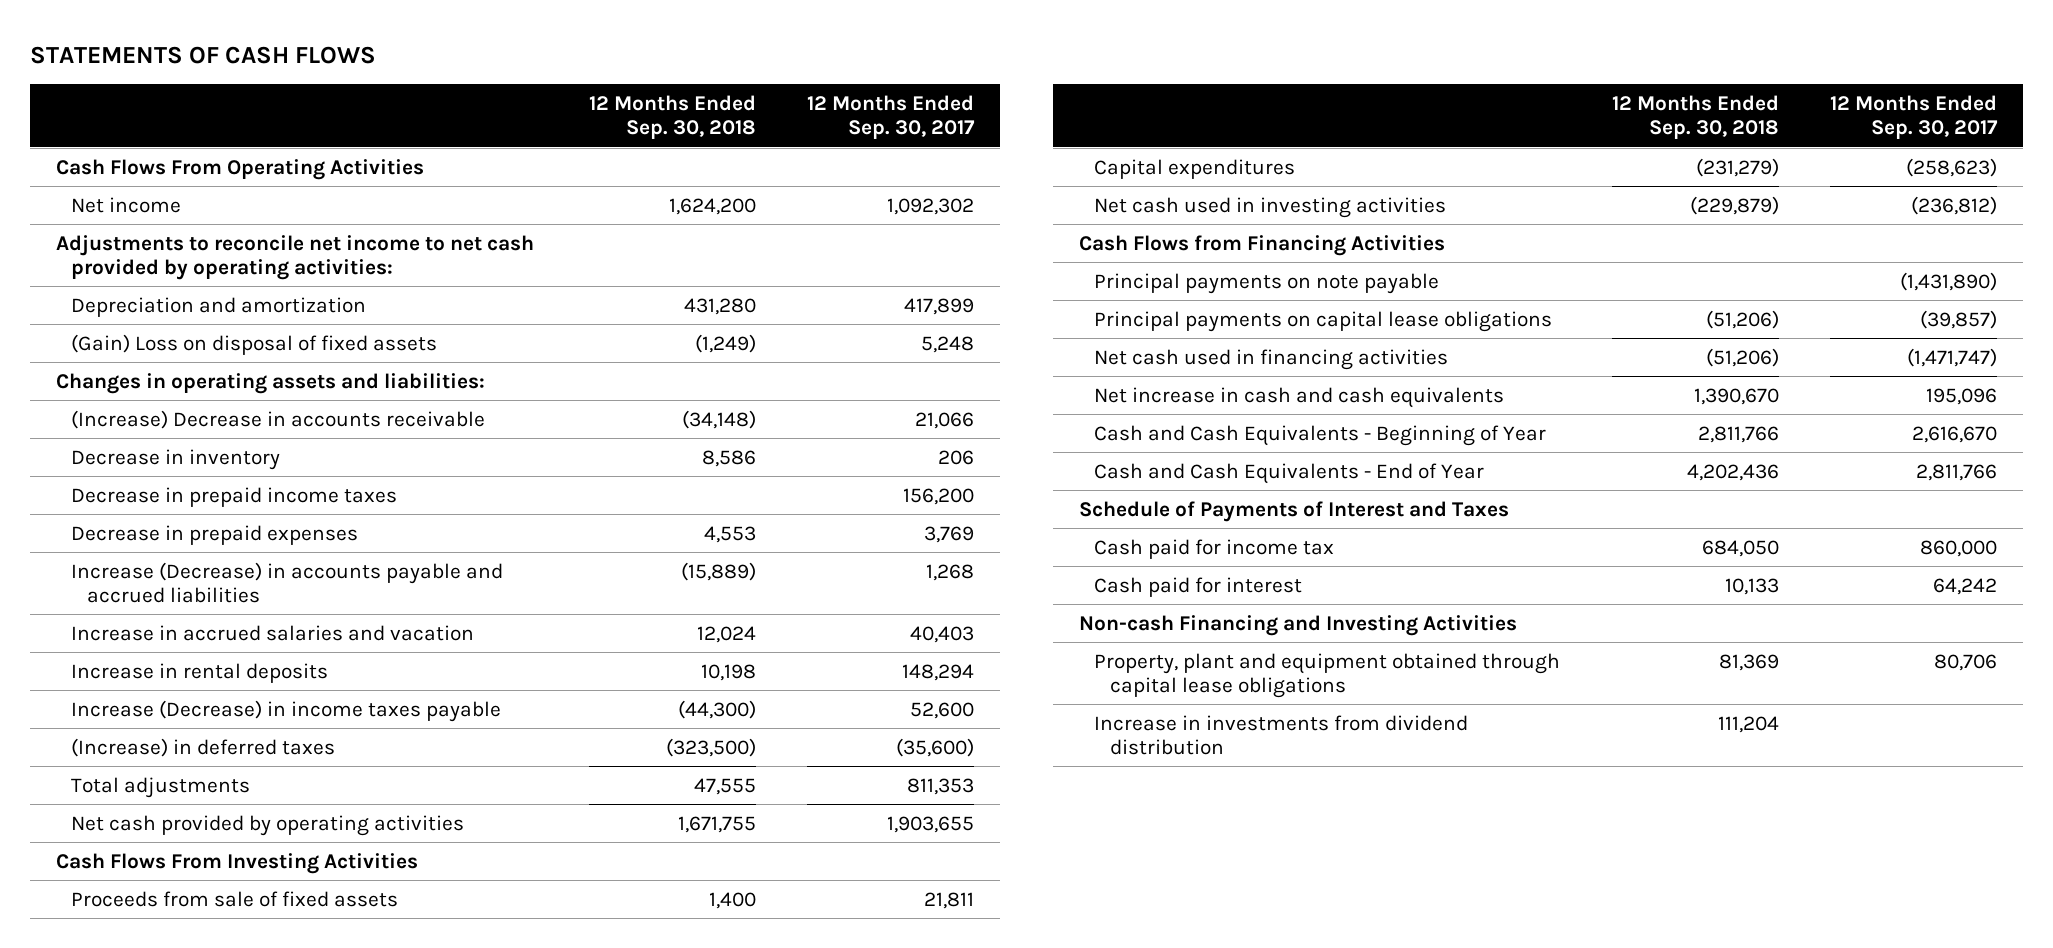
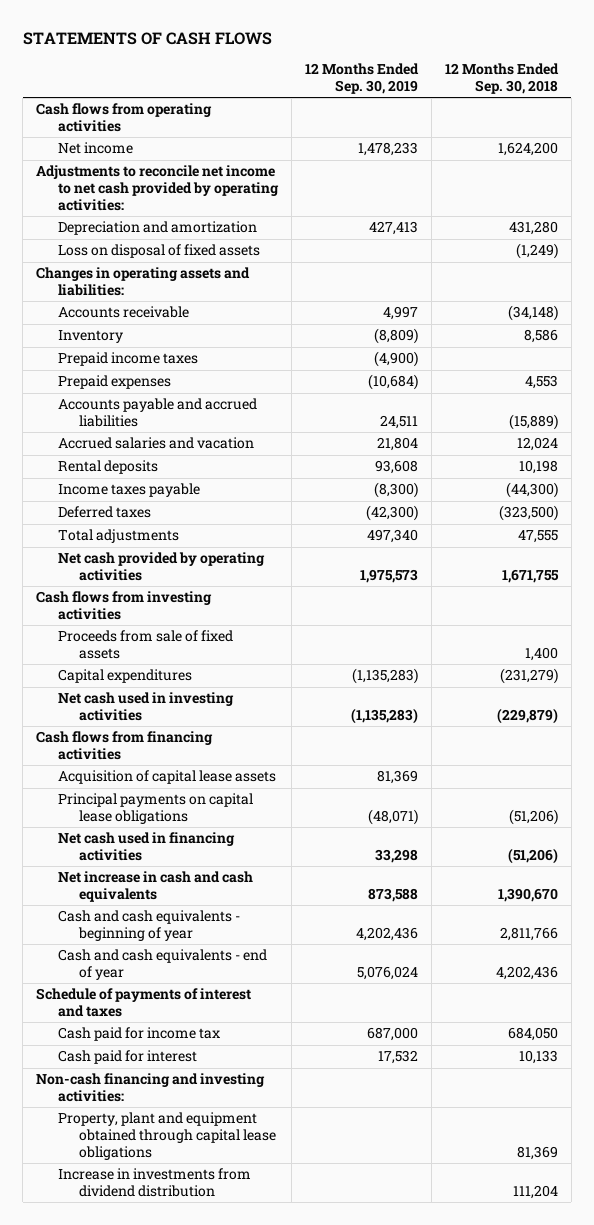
- | 12 Months Ended Sep. 30, 2018 | 12 Months Ended Sep. 30, 2017
+ | 12 Months Ended Sep. 30, 2019 | 12 Months Ended Sep. 30, 2018
- Cash Flows From Operating Activities
+ Cash flows from operating activities
- (Gain) Loss on disposal of fixed assets | (1,249) | 5,248
+ Loss on disposal of fixed assets | | (1,249)
- (Increase) Decrease in accounts receivable | (34,148) | 21,066
- Decrease in inventory | 8,586 | 206
- Decrease in prepaid income taxes | | 156,200
- Decrease in prepaid expenses | 4,553 | 3,769
- Increase (Decrease) in accounts payable and accrued liabilities | (15,889) | 1,268
- Increase in accrued salaries and vacation | 12,024 | 40,403
- Increase in rental deposits | 10,198 | 148,294
- Increase (Decrease) in income taxes payable | (44,300) | 52,600
- (Increase) in deferred taxes | (323,500) | (35,600)
+ Accounts receivable | 4,997 | (34,148)
+ Inventory | (8,809) | 8,586
+ Prepaid income taxes | (4,900) |
+ Prepaid expenses | (10,684) | 4,553
+ Accounts payable and accrued liabilities | 24,511 | (15,889)
+ Accrued salaries and vacation | 21,804 | 12,024
+ Rental deposits | 93,608 | 10,198
+ Income taxes payable | (8,300) | (44,300)
+ Deferred taxes | (42,300) | (323,500)
- Cash Flows From Investing Activities
+ Cash flows from investing activities
- Cash Flows from Financing Activities
- Principal payments on note payable | | (1,431,890)
+ Cash flows from financing activities
+ Acquisition of capital lease assets | 81,369 |
- Cash and Cash Equivalents - Beginning of Year | 2,811,766 | 2,616,670
- Cash and Cash Equivalents - End of Year | 4,202,436 | 2,811,766
- Schedule of Payments of Interest and Taxes
+ Cash and cash equivalents - beginning of year | 4,202,436 | 2,811,766
+ Cash and cash equivalents - end of year | 5,076,024 | 4,202,436
+ Schedule of payments of interest and taxes
- Non-cash Financing and Investing Activities
+ Non-cash financing and investing activities:

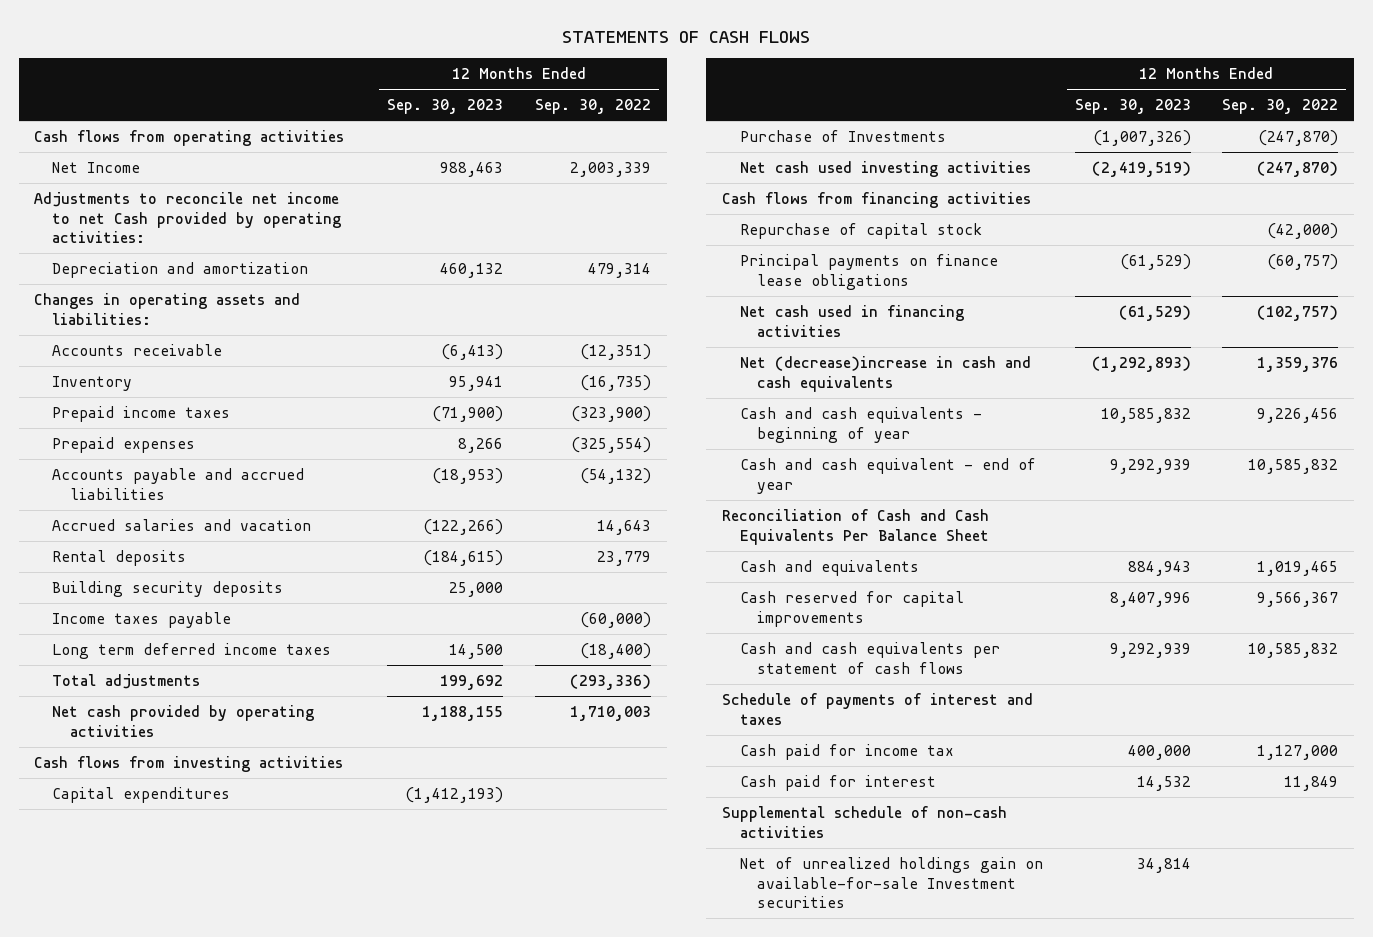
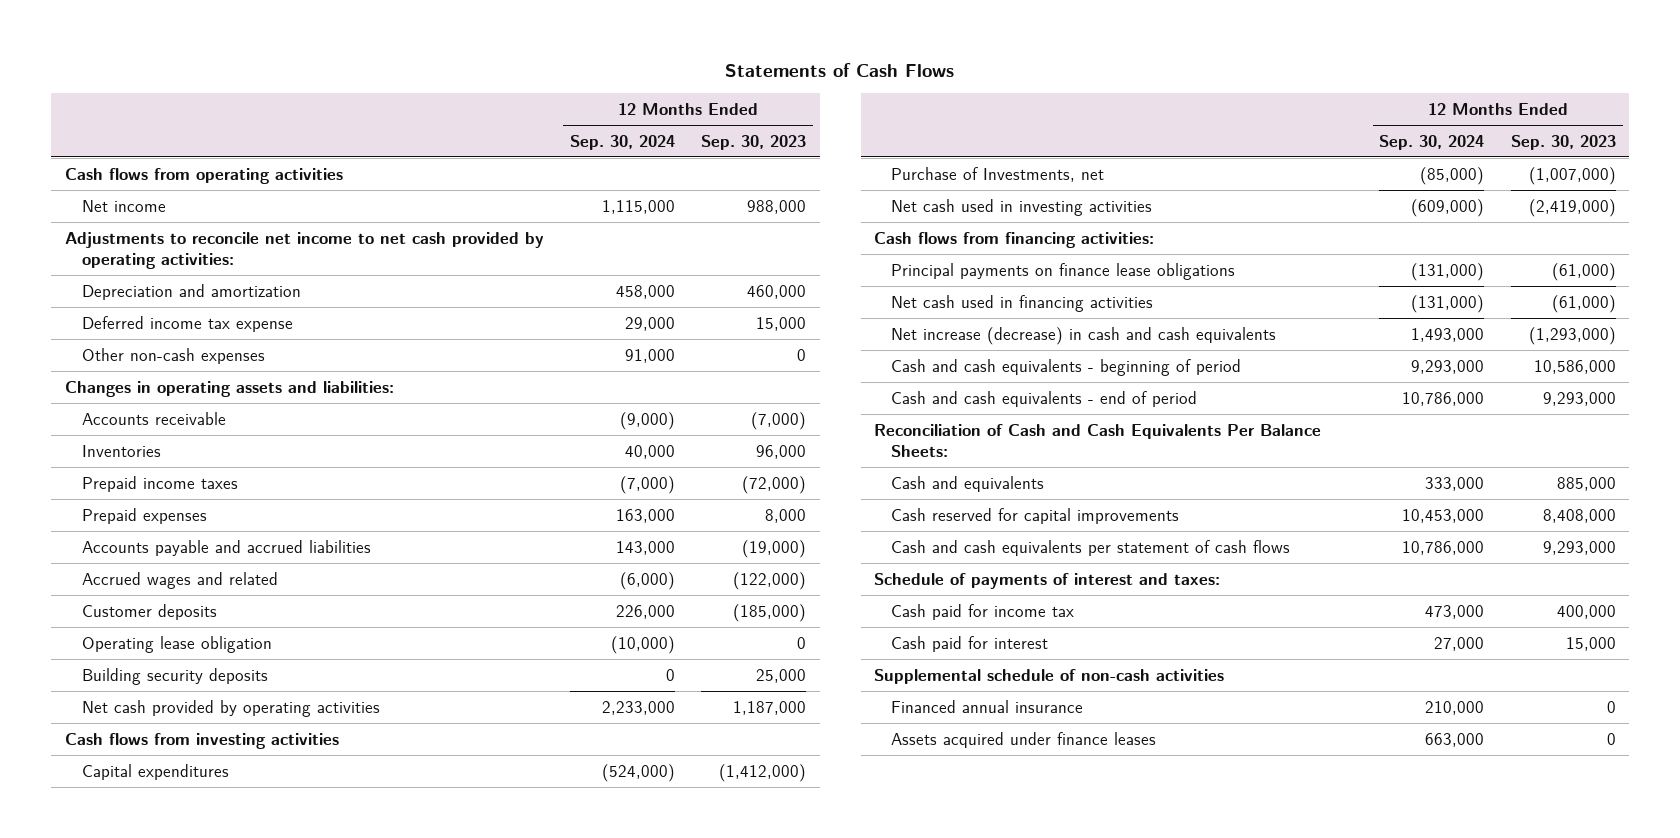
- STATEMENTS OF CASH FLOWS
+ Statements of Cash Flows
- | 12 Months Ended Sep. 30, 2023 | 12 Months Ended Sep. 30, 2022
+ | 12 Months Ended Sep. 30, 2024 | 12 Months Ended Sep. 30, 2023
- Net Income | 988,463 | 2,003,339
- Adjustments to reconcile net income to net Cash provided by operating activities:
- Depreciation and amortization | 460,132 | 479,314
+ Net income | 1,115,000 | 988,000
+ Adjustments to reconcile net income to net cash provided by operating activities:
+ Depreciation and amortization | 458,000 | 460,000
+ Deferred income tax expense | 29,000 | 15,000
+ Other non-cash expenses | 91,000 | 0
- Accounts receivable | (6,413) | (12,351)
- Inventory | 95,941 | (16,735)
- Prepaid income taxes | (71,900) | (323,900)
- Prepaid expenses | 8,266 | (325,554)
- Accounts payable and accrued liabilities | (18,953) | (54,132)
- Accrued salaries and vacation | (122,266) | 14,643
- Rental deposits | (184,615) | 23,779
+ Accounts receivable | (9,000) | (7,000)
+ Inventories | 40,000 | 96,000
+ Prepaid income taxes | (7,000) | (72,000)
+ Prepaid expenses | 163,000 | 8,000
+ Accounts payable and accrued liabilities | 143,000 | (19,000)
+ Accrued wages and related | (6,000) | (122,000)
+ Customer deposits | 226,000 | (185,000)
+ Operating lease obligation | (10,000) | 0
- Income taxes payable | | (60,000)
- Long term deferred income taxes | 14,500 | (18,400)
- Total adjustments | 199,692 | (293,336)
- Net cash provided by operating activities | 1,188,155 | 1,710,003
+ Net cash provided by operating activities | 2,233,000 | 1,187,000
- Capital expenditures | (1,412,193) |
- Purchase of Investments | (1,007,326) | (247,870)
- Net cash used investing activities | (2,419,519) | (247,870)
- Cash flows from financing activities
- Repurchase of capital stock | | (42,000)
- Principal payments on finance lease obligations | (61,529) | (60,757)
- Net cash used in financing activities | (61,529) | (102,757)
- Net (decrease)increase in cash and cash equivalents | (1,292,893) | 1,359,376
- Cash and cash equivalents - beginning of year | 10,585,832 | 9,226,456
- Cash and cash equivalent - end of year | 9,292,939 | 10,585,832
- Reconciliation of Cash and Cash Equivalents Per Balance Sheet
- Cash and equivalents | 884,943 | 1,019,465
- Cash reserved for capital improvements | 8,407,996 | 9,566,367
- Cash and cash equivalents per statement of cash flows | 9,292,939 | 10,585,832
- Schedule of payments of interest and taxes
+ Capital expenditures | (524,000) | (1,412,000)
+ Purchase of Investments, net | (85,000) | (1,007,000)
+ Net cash used in investing activities | (609,000) | (2,419,000)
+ Cash flows from financing activities:
+ Principal payments on finance lease obligations | (131,000) | (61,000)
+ Net cash used in financing activities | (131,000) | (61,000)
+ Net increase (decrease) in cash and cash equivalents | 1,493,000 | (1,293,000)
+ Cash and cash equivalents - beginning of period | 9,293,000 | 10,586,000
+ Cash and cash equivalents - end of period | 10,786,000 | 9,293,000
+ Reconciliation of Cash and Cash Equivalents Per Balance Sheets:
+ Cash and equivalents | 333,000 | 885,000
+ Cash reserved for capital improvements | 10,453,000 | 8,408,000
+ Cash and cash equivalents per statement of cash flows | 10,786,000 | 9,293,000
+ Schedule of payments of interest and taxes:
- Cash paid for interest | 14,532 | 11,849
+ Cash paid for interest | 27,000 | 15,000
- Net of unrealized holdings gain on available-for-sale Investment securities | 34,814 |
+ Financed annual insurance | 210,000 | 0
+ Assets acquired under finance leases | 663,000 | 0

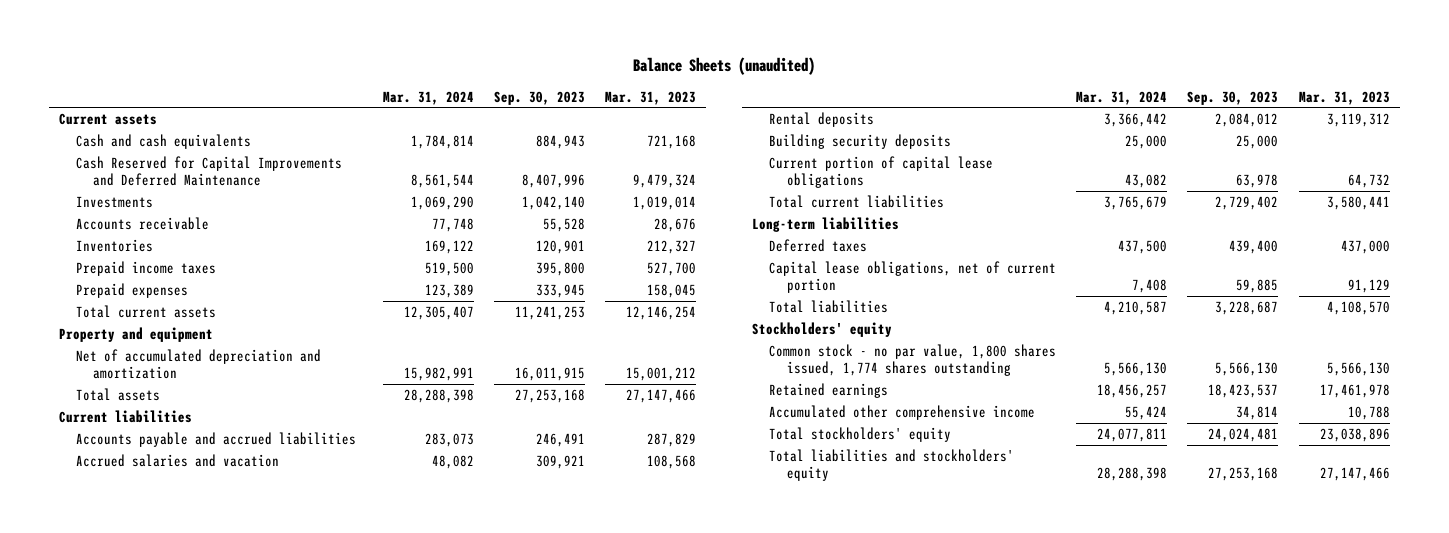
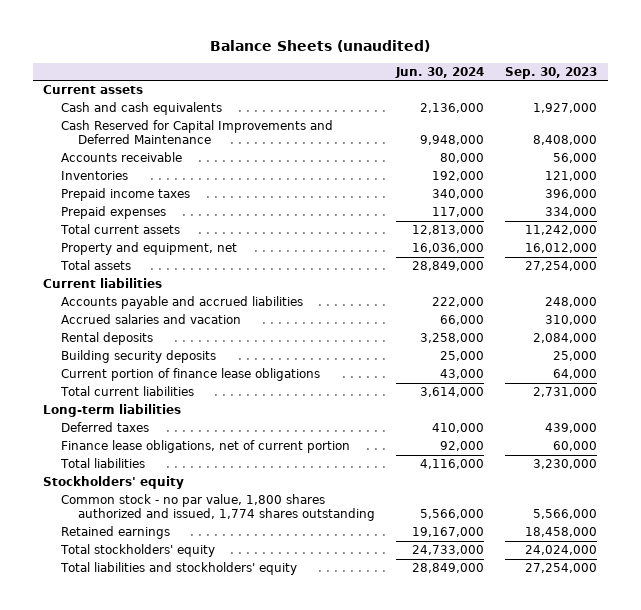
- | Mar. 31, 2024 | Sep. 30, 2023 | Mar. 31, 2023
+ | Jun. 30, 2024 | Sep. 30, 2023
- Cash and cash equivalents | 1,784,814 | 884,943 | 721,168
- Cash Reserved for Capital Improvements and Deferred Maintenance | 8,561,544 | 8,407,996 | 9,479,324
- Investments | 1,069,290 | 1,042,140 | 1,019,014
- Accounts receivable | 77,748 | 55,528 | 28,676
- Inventories | 169,122 | 120,901 | 212,327
- Prepaid income taxes | 519,500 | 395,800 | 527,700
- Prepaid expenses | 123,389 | 333,945 | 158,045
- Total current assets | 12,305,407 | 11,241,253 | 12,146,254
- Property and equipment
- Net of accumulated depreciation and amortization | 15,982,991 | 16,011,915 | 15,001,212
- Total assets | 28,288,398 | 27,253,168 | 27,147,466
+ Cash and cash equivalents | 2,136,000 | 1,927,000
+ Cash Reserved for Capital Improvements and Deferred Maintenance | 9,948,000 | 8,408,000
+ Accounts receivable | 80,000 | 56,000
+ Inventories | 192,000 | 121,000
+ Prepaid income taxes | 340,000 | 396,000
+ Prepaid expenses | 117,000 | 334,000
+ Total current assets | 12,813,000 | 11,242,000
+ Property and equipment, net | 16,036,000 | 16,012,000
+ Total assets | 28,849,000 | 27,254,000
- Accounts payable and accrued liabilities | 283,073 | 246,491 | 287,829
- Accrued salaries and vacation | 48,082 | 309,921 | 108,568
- Rental deposits | 3,366,442 | 2,084,012 | 3,119,312
+ Accounts payable and accrued liabilities | 222,000 | 248,000
+ Accrued salaries and vacation | 66,000 | 310,000
+ Rental deposits | 3,258,000 | 2,084,000
- Current portion of capital lease obligations | 43,082 | 63,978 | 64,732
- Total current liabilities | 3,765,679 | 2,729,402 | 3,580,441
+ Current portion of finance lease obligations | 43,000 | 64,000
+ Total current liabilities | 3,614,000 | 2,731,000
- Deferred taxes | 437,500 | 439,400 | 437,000
- Capital lease obligations, net of current portion | 7,408 | 59,885 | 91,129
- Total liabilities | 4,210,587 | 3,228,687 | 4,108,570
+ Deferred taxes | 410,000 | 439,000
+ Finance lease obligations, net of current portion | 92,000 | 60,000
+ Total liabilities | 4,116,000 | 3,230,000
- Common stock - no par value, 1,800 shares issued, 1,774 shares outstanding | 5,566,130 | 5,566,130 | 5,566,130
- Retained earnings | 18,456,257 | 18,423,537 | 17,461,978
- Accumulated other comprehensive income | 55,424 | 34,814 | 10,788
- Total stockholders' equity | 24,077,811 | 24,024,481 | 23,038,896
- Total liabilities and stockholders' equity | 28,288,398 | 27,253,168 | 27,147,466
+ Common stock - no par value, 1,800 shares authorized and issued, 1,774 shares outstanding | 5,566,000 | 5,566,000
+ Retained earnings | 19,167,000 | 18,458,000
+ Total stockholders' equity | 24,733,000 | 24,024,000
+ Total liabilities and stockholders' equity | 28,849,000 | 27,254,000

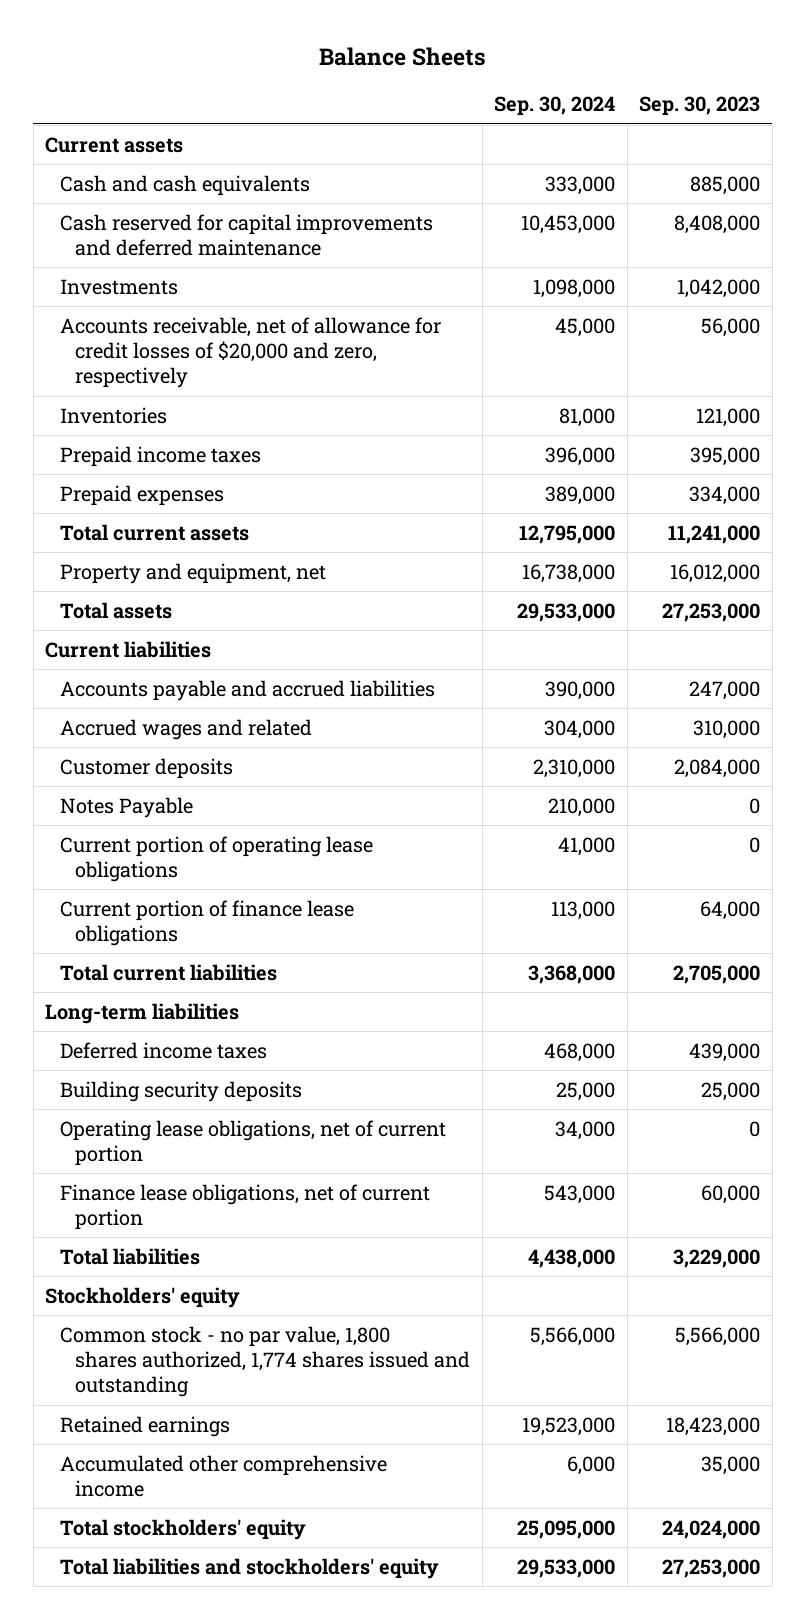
- Balance Sheets (unaudited)
+ Balance Sheets
- | Jun. 30, 2024 | Sep. 30, 2023
+ | Sep. 30, 2024 | Sep. 30, 2023
- Cash and cash equivalents | 2,136,000 | 1,927,000
- Cash Reserved for Capital Improvements and Deferred Maintenance | 9,948,000 | 8,408,000
- Accounts receivable | 80,000 | 56,000
+ Cash and cash equivalents | 333,000 | 885,000
+ Cash reserved for capital improvements and deferred maintenance | 10,453,000 | 8,408,000
+ Investments | 1,098,000 | 1,042,000
+ Accounts receivable, net of allowance for credit losses of $20,000 and zero, respectively | 45,000 | 56,000
- Prepaid income taxes | 340,000 | 396,000
+ Prepaid income taxes | 396,000 | 395,000
- Total current assets | 12,813,000 | 11,242,000
+ Total current assets | 12,795,000 | 11,241,000
- Total assets | 28,849,000 | 27,254,000
+ Total assets | 29,533,000 | 27,253,000
- Accounts payable and accrued liabilities | 222,000 | 248,000
- Accrued salaries and vacation | 66,000 | 310,000
- Rental deposits | 3,258,000 | 2,084,000
+ Accounts payable and accrued liabilities | 390,000 | 247,000
+ Accrued wages and related | 304,000 | 310,000
+ Customer deposits | 2,310,000 | 2,084,000
+ Notes Payable | 210,000 | 0
+ Current portion of operating lease obligations | 41,000 | 0
- Total current liabilities | 3,614,000 | 2,731,000
+ Total current liabilities | 3,368,000 | 2,705,000
- Deferred taxes | 410,000 | 439,000
+ Deferred income taxes | 468,000 | 439,000
moved down: Building security deposits | 25,000 | 25,000
+ Operating lease obligations, net of current portion | 34,000 | 0
- Total liabilities | 4,116,000 | 3,230,000
+ Total liabilities | 4,438,000 | 3,229,000
- Common stock - no par value, 1,800 shares authorized and issued, 1,774 shares outstanding | 5,566,000 | 5,566,000
- Retained earnings | 19,167,000 | 18,458,000
+ Common stock - no par value, 1,800 shares authorized, 1,774 shares issued and outstanding | 5,566,000 | 5,566,000
+ Retained earnings | 19,523,000 | 18,423,000
+ Accumulated other comprehensive income | 6,000 | 35,000
- Total liabilities and stockholders' equity | 28,849,000 | 27,254,000
+ Total liabilities and stockholders' equity | 29,533,000 | 27,253,000

